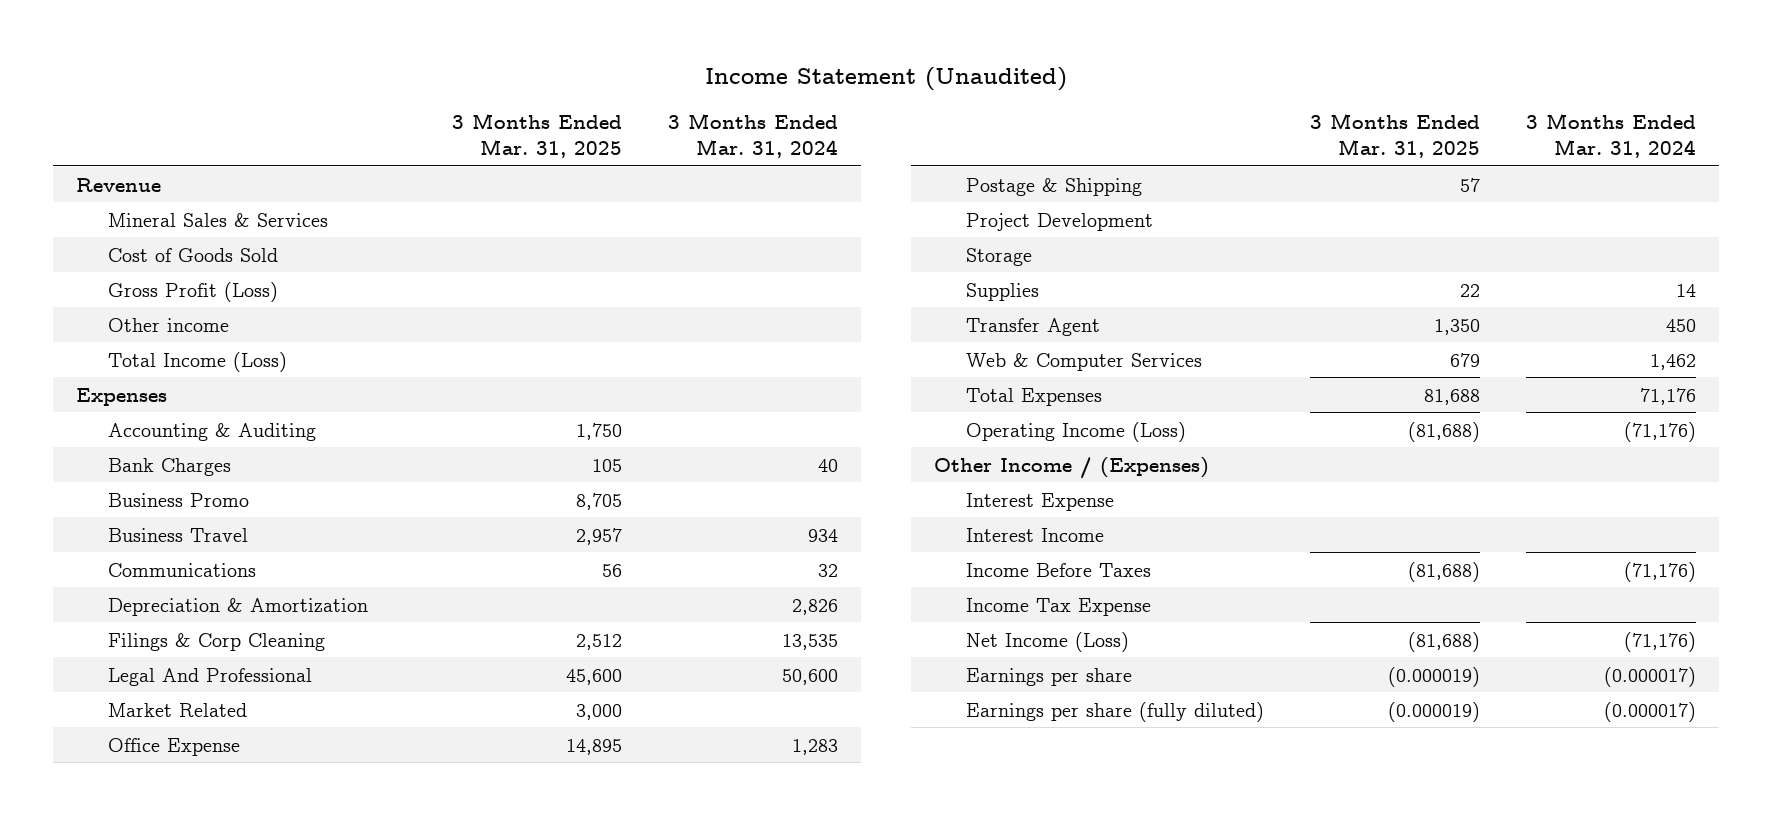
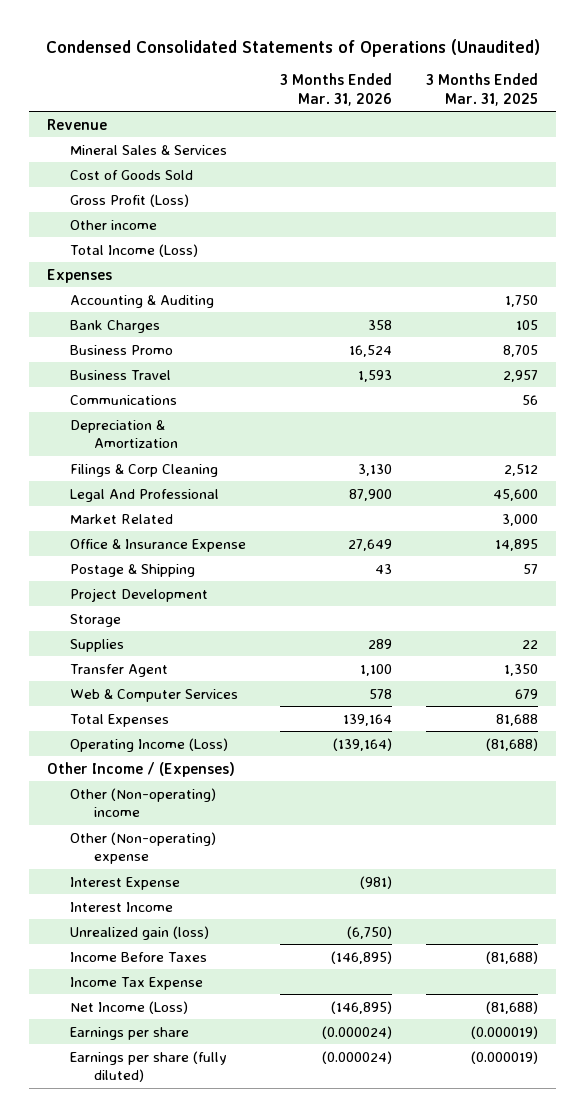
- Income Statement (Unaudited)
+ Condensed Consolidated Statements of Operations (Unaudited)
- | 3 Months Ended Mar. 31, 2025 | 3 Months Ended Mar. 31, 2024
+ | 3 Months Ended Mar. 31, 2026 | 3 Months Ended Mar. 31, 2025
- Office Expense | 14,895 | 1,283
+ Office & Insurance Expense | 27,649 | 14,895
+ Other (Non-operating) income
+ Other (Non-operating) expense
+ Unrealized gain (loss) | (6,750) |

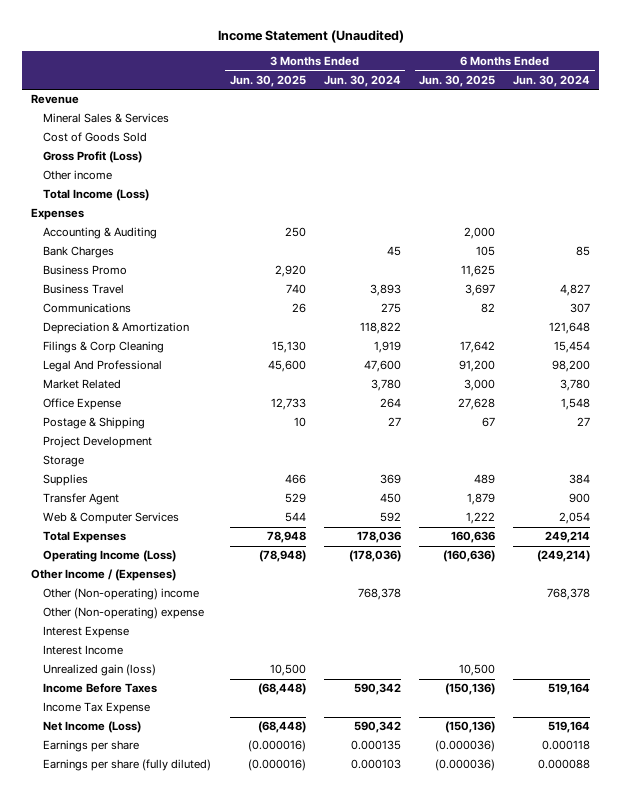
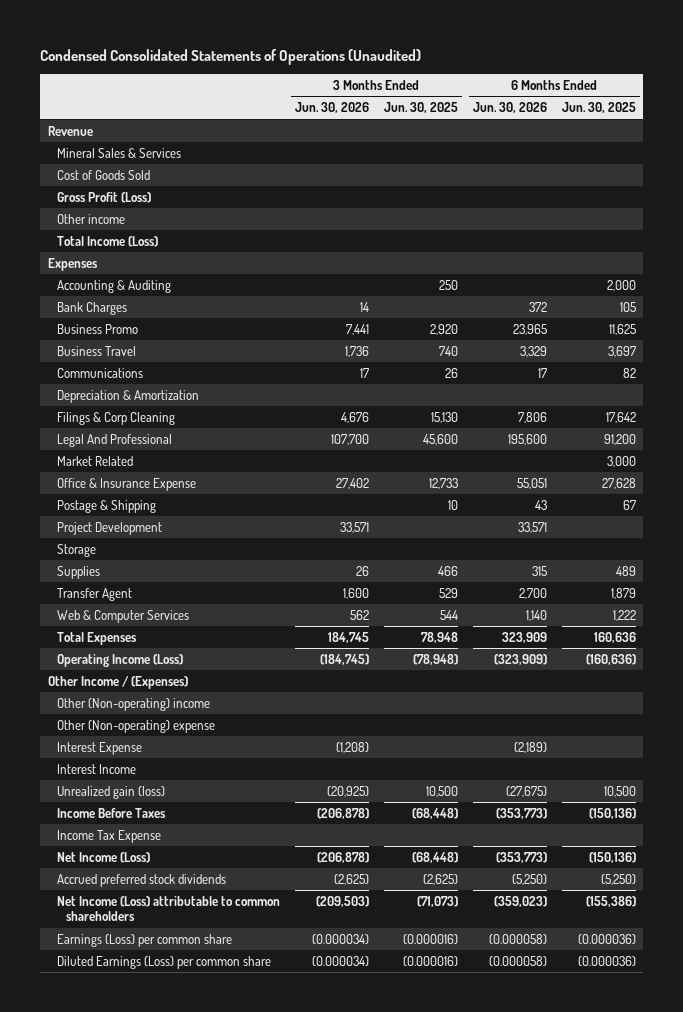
- Income Statement (Unaudited)
+ Condensed Consolidated Statements of Operations (Unaudited)
- | 3 Months Ended Jun. 30, 2025 | 3 Months Ended Jun. 30, 2024 | 6 Months Ended Jun. 30, 2025 | 6 Months Ended Jun. 30, 2024
+ | 3 Months Ended Jun. 30, 2026 | 3 Months Ended Jun. 30, 2025 | 6 Months Ended Jun. 30, 2026 | 6 Months Ended Jun. 30, 2025
- Office Expense | 12,733 | 264 | 27,628 | 1,548
+ Office & Insurance Expense | 27,402 | 12,733 | 55,051 | 27,628
- Earnings per share | (0.000016) | 0.000135 | (0.000036) | 0.000118
- Earnings per share (fully diluted) | (0.000016) | 0.000103 | (0.000036) | 0.000088
+ Accrued preferred stock dividends | (2,625) | (2,625) | (5,250) | (5,250)
+ Net Income (Loss) attributable to common shareholders | (209,503) | (71,073) | (359,023) | (155,386)
+ Earnings (Loss) per common share | (0.000034) | (0.000016) | (0.000058) | (0.000036)
+ Diluted Earnings (Loss) per common share | (0.000034) | (0.000016) | (0.000058) | (0.000036)

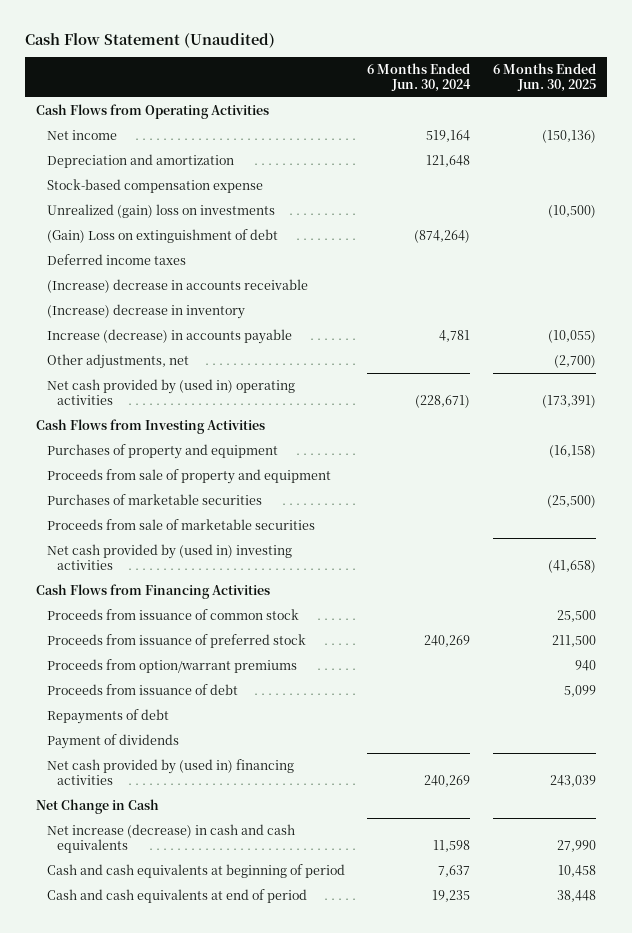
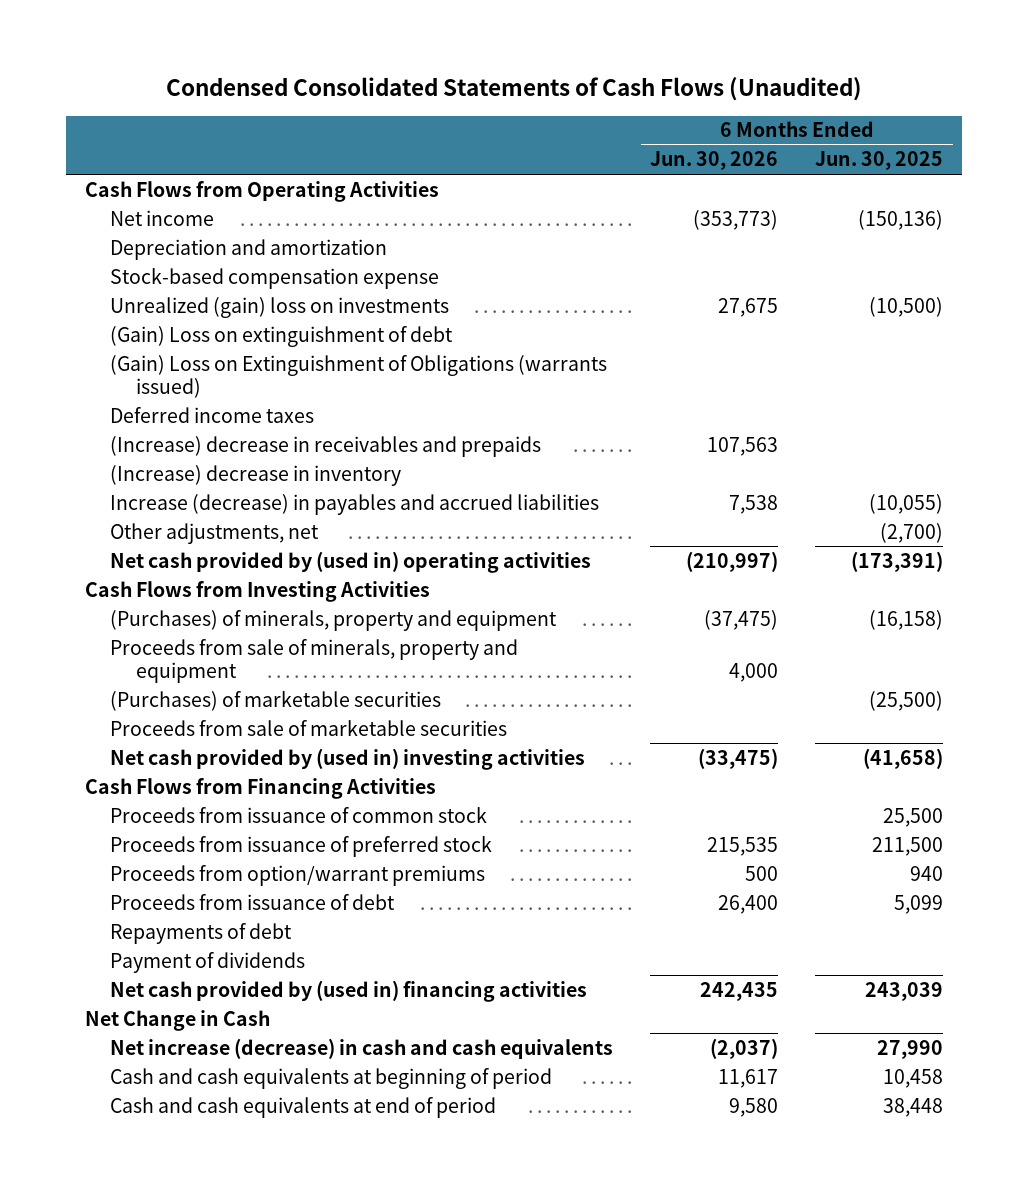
- Cash Flow Statement (Unaudited)
+ Condensed Consolidated Statements of Cash Flows (Unaudited)
- | 6 Months Ended Jun. 30, 2024 | 6 Months Ended Jun. 30, 2025
+ | 6 Months Ended Jun. 30, 2026 | 6 Months Ended Jun. 30, 2025
+ (Gain) Loss on Extinguishment of Obligations (warrants issued)
- (Increase) decrease in accounts receivable
+ (Increase) decrease in receivables and prepaids | 107,563 |
- Increase (decrease) in accounts payable | 4,781 | (10,055)
+ Increase (decrease) in payables and accrued liabilities | 7,538 | (10,055)
- Purchases of property and equipment | | (16,158)
- Proceeds from sale of property and equipment
- Purchases of marketable securities | | (25,500)
+ (Purchases) of minerals, property and equipment | (37,475) | (16,158)
+ Proceeds from sale of minerals, property and equipment | 4,000 |
+ (Purchases) of marketable securities | | (25,500)

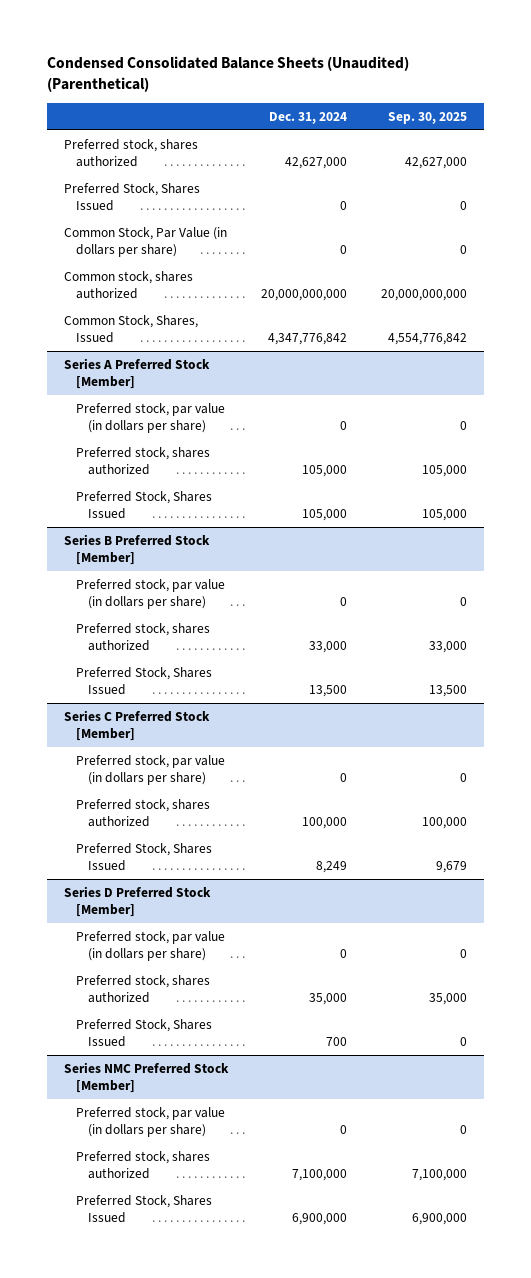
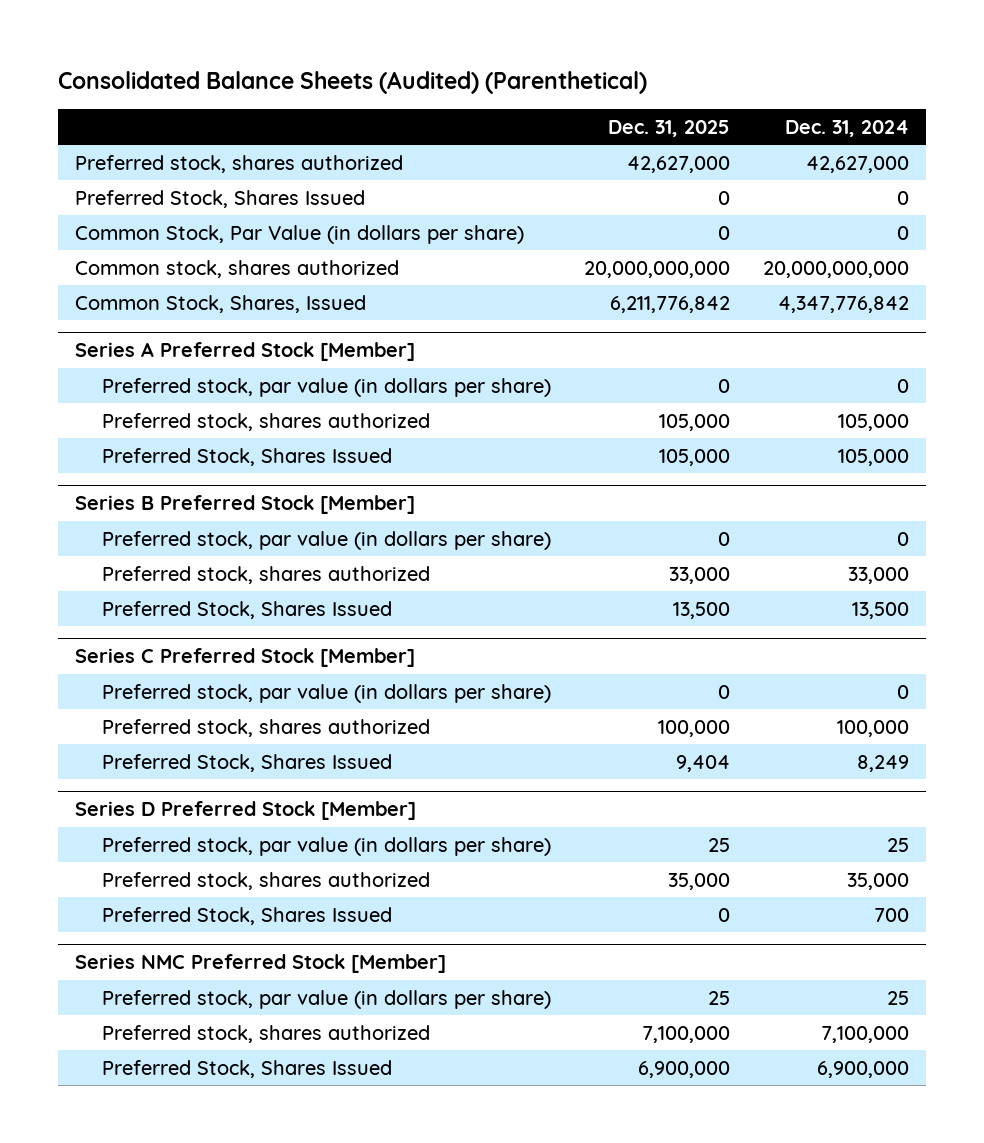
- Condensed Consolidated Balance Sheets (Unaudited) (Parenthetical)
+ Consolidated Balance Sheets (Audited) (Parenthetical)
- | Dec. 31, 2024 | Sep. 30, 2025
+ | Dec. 31, 2025 | Dec. 31, 2024
@ Series D Preferred Stock [Member]
- Preferred stock, par value (in dollars per share) | 0 | 0
+ Preferred stock, par value (in dollars per share) | 25 | 25
@ Series NMC Preferred Stock [Member]
- Preferred stock, par value (in dollars per share) | 0 | 0
+ Preferred stock, par value (in dollars per share) | 25 | 25

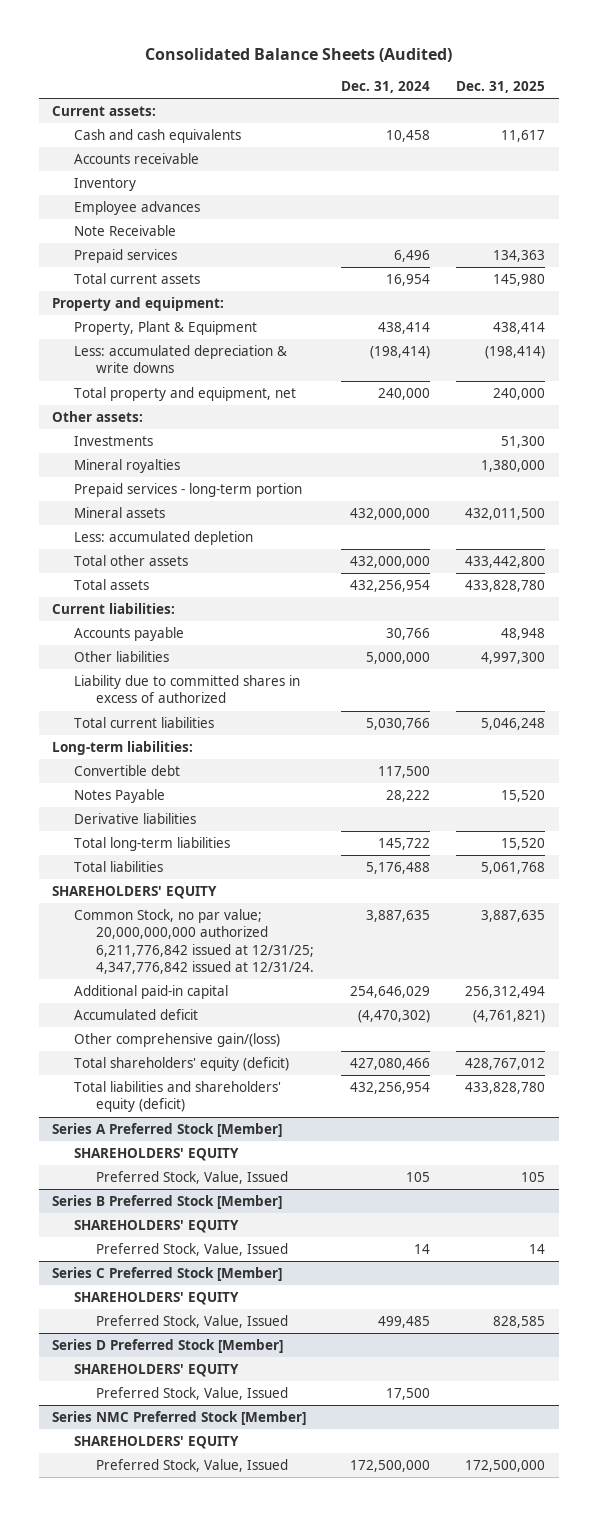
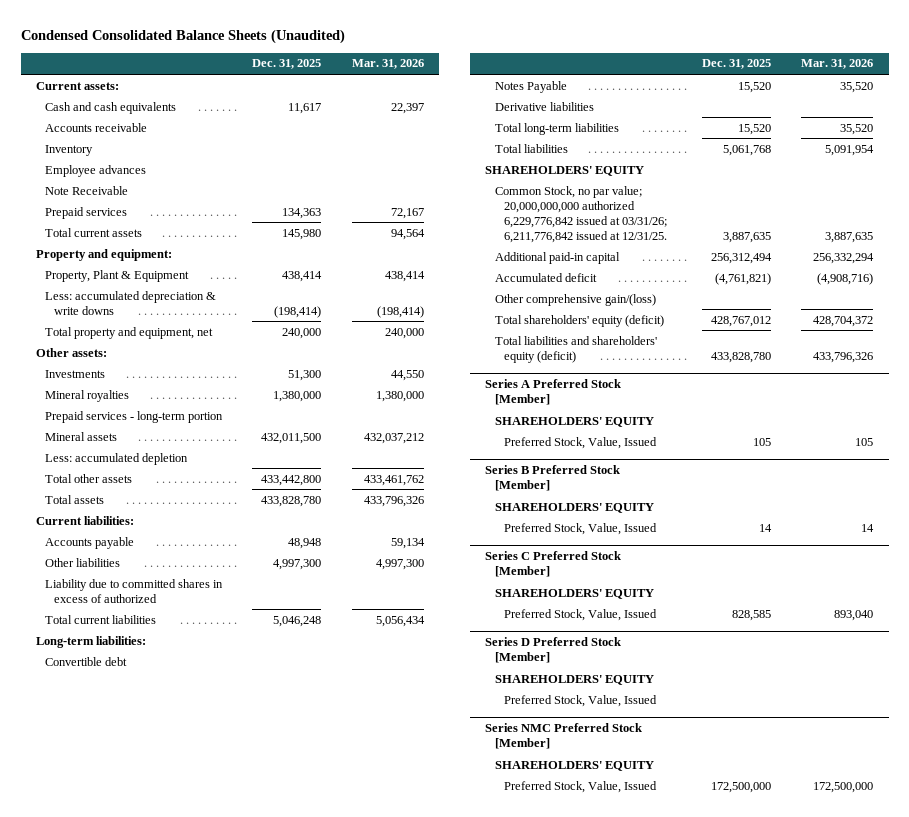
- Consolidated Balance Sheets (Audited)
+ Condensed Consolidated Balance Sheets (Unaudited)
- | Dec. 31, 2024 | Dec. 31, 2025
+ | Dec. 31, 2025 | Mar. 31, 2026
- Common Stock, no par value; 20,000,000,000 authorized 6,211,776,842 issued at 12/31/25; 4,347,776,842 issued at 12/31/24. | 3,887,635 | 3,887,635
+ Common Stock, no par value; 20,000,000,000 authorized 6,229,776,842 issued at 03/31/26; 6,211,776,842 issued at 12/31/25. | 3,887,635 | 3,887,635

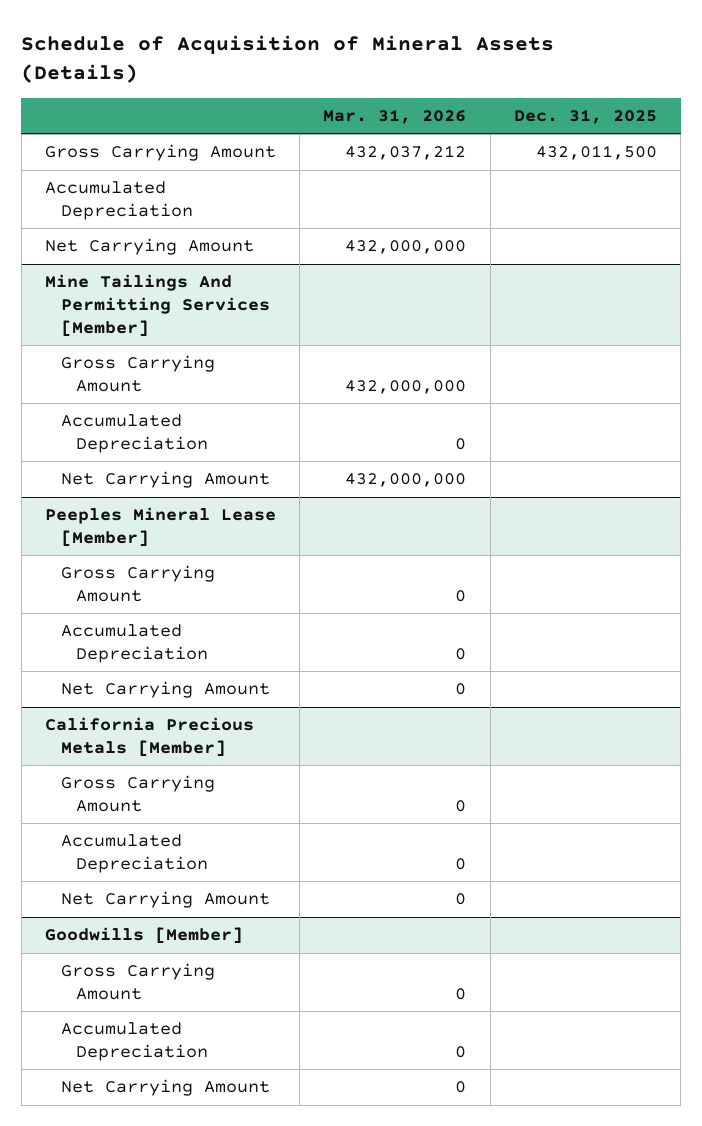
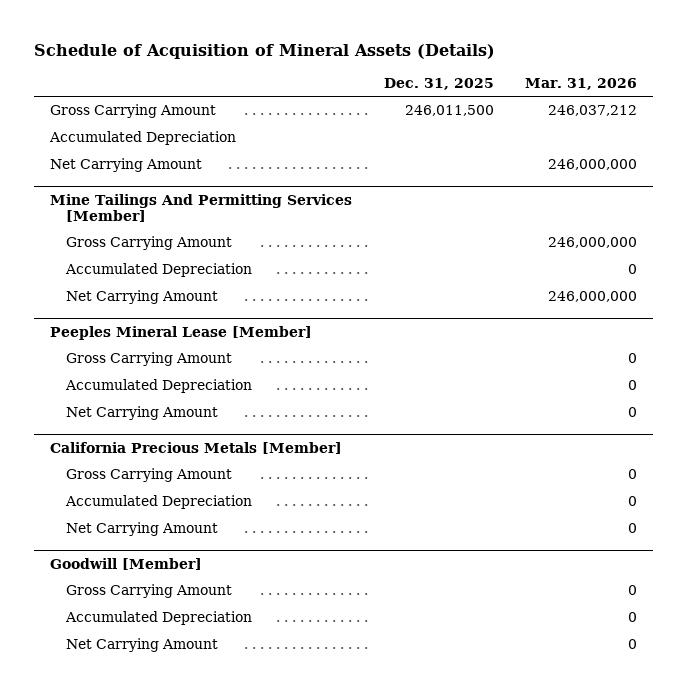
- | Mar. 31, 2026 | Dec. 31, 2025
+ | Dec. 31, 2025 | Mar. 31, 2026
- Gross Carrying Amount | 432,037,212 | 432,011,500
+ Gross Carrying Amount | 246,011,500 | 246,037,212
- Net Carrying Amount | 432,000,000 |
+ Net Carrying Amount | | 246,000,000
@ Mine Tailings And Permitting Services [Member]
- Gross Carrying Amount | 432,000,000 |
+ Gross Carrying Amount | | 246,000,000
- Net Carrying Amount | 432,000,000 |
+ Net Carrying Amount | | 246,000,000
- Goodwills [Member]
+ Goodwill [Member]

